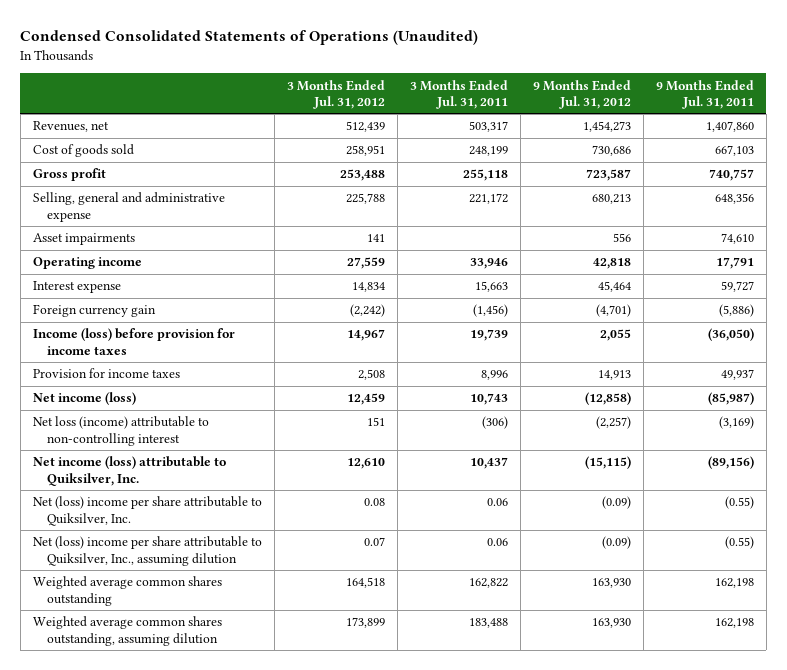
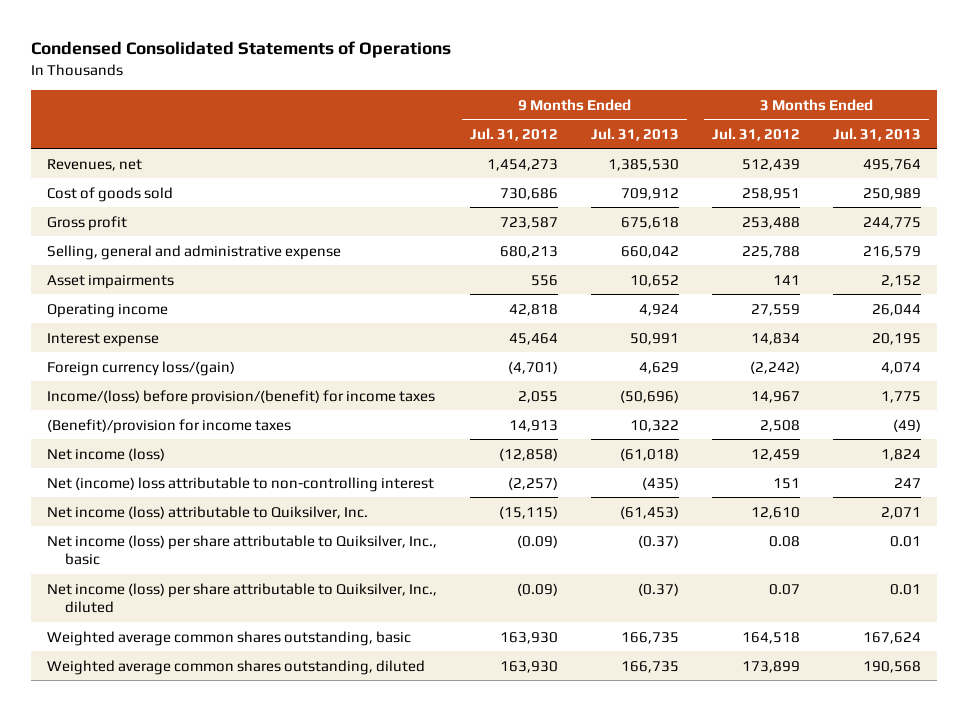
- Condensed Consolidated Statements of Operations (Unaudited)
+ Condensed Consolidated Statements of Operations
- | 3 Months Ended Jul. 31, 2012 | 3 Months Ended Jul. 31, 2011 | 9 Months Ended Jul. 31, 2012 | 9 Months Ended Jul. 31, 2011
+ | 9 Months Ended Jul. 31, 2012 | 9 Months Ended Jul. 31, 2013 | 3 Months Ended Jul. 31, 2012 | 3 Months Ended Jul. 31, 2013
- Foreign currency gain | (2,242) | (1,456) | (4,701) | (5,886)
- Income (loss) before provision for income taxes | 14,967 | 19,739 | 2,055 | (36,050)
- Provision for income taxes | 2,508 | 8,996 | 14,913 | 49,937
+ Foreign currency loss/(gain) | (4,701) | 4,629 | (2,242) | 4,074
+ Income/(loss) before provision/(benefit) for income taxes | 2,055 | (50,696) | 14,967 | 1,775
+ (Benefit)/provision for income taxes | 14,913 | 10,322 | 2,508 | (49)
- Net loss (income) attributable to non-controlling interest | 151 | (306) | (2,257) | (3,169)
+ Net (income) loss attributable to non-controlling interest | (2,257) | (435) | 151 | 247
- Net (loss) income per share attributable to Quiksilver, Inc. | 0.08 | 0.06 | (0.09) | (0.55)
- Net (loss) income per share attributable to Quiksilver, Inc., assuming dilution | 0.07 | 0.06 | (0.09) | (0.55)
- Weighted average common shares outstanding | 164,518 | 162,822 | 163,930 | 162,198
- Weighted average common shares outstanding, assuming dilution | 173,899 | 183,488 | 163,930 | 162,198
+ Net income (loss) per share attributable to Quiksilver, Inc., basic | (0.09) | (0.37) | 0.08 | 0.01
+ Net income (loss) per share attributable to Quiksilver, Inc., diluted | (0.09) | (0.37) | 0.07 | 0.01
+ Weighted average common shares outstanding, basic | 163,930 | 166,735 | 164,518 | 167,624
+ Weighted average common shares outstanding, diluted | 163,930 | 166,735 | 173,899 | 190,568

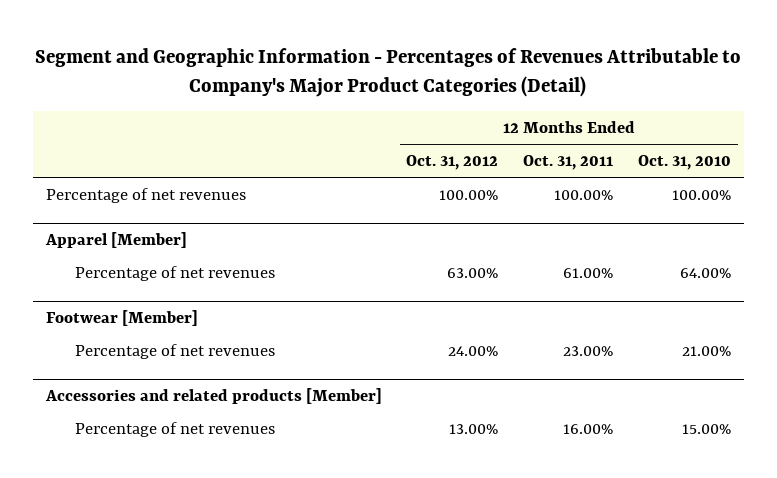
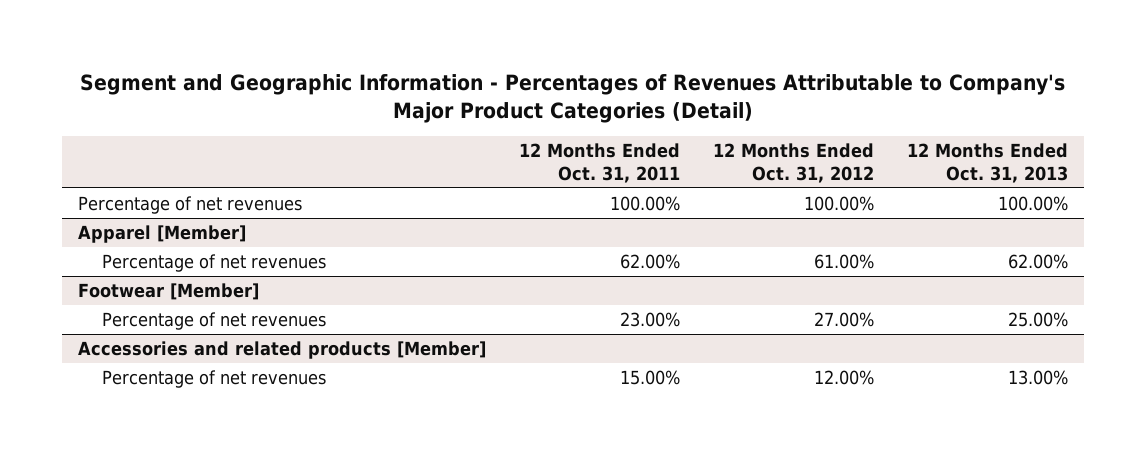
- | 12 Months Ended Oct. 31, 2012 | 12 Months Ended Oct. 31, 2011 | 12 Months Ended Oct. 31, 2010
+ | 12 Months Ended Oct. 31, 2011 | 12 Months Ended Oct. 31, 2012 | 12 Months Ended Oct. 31, 2013
@ Apparel [Member]
- Percentage of net revenues | 63.00% | 61.00% | 64.00%
+ Percentage of net revenues | 62.00% | 61.00% | 62.00%
@ Footwear [Member]
- Percentage of net revenues | 24.00% | 23.00% | 21.00%
+ Percentage of net revenues | 23.00% | 27.00% | 25.00%
@ Accessories and related products [Member]
- Percentage of net revenues | 13.00% | 16.00% | 15.00%
+ Percentage of net revenues | 15.00% | 12.00% | 13.00%

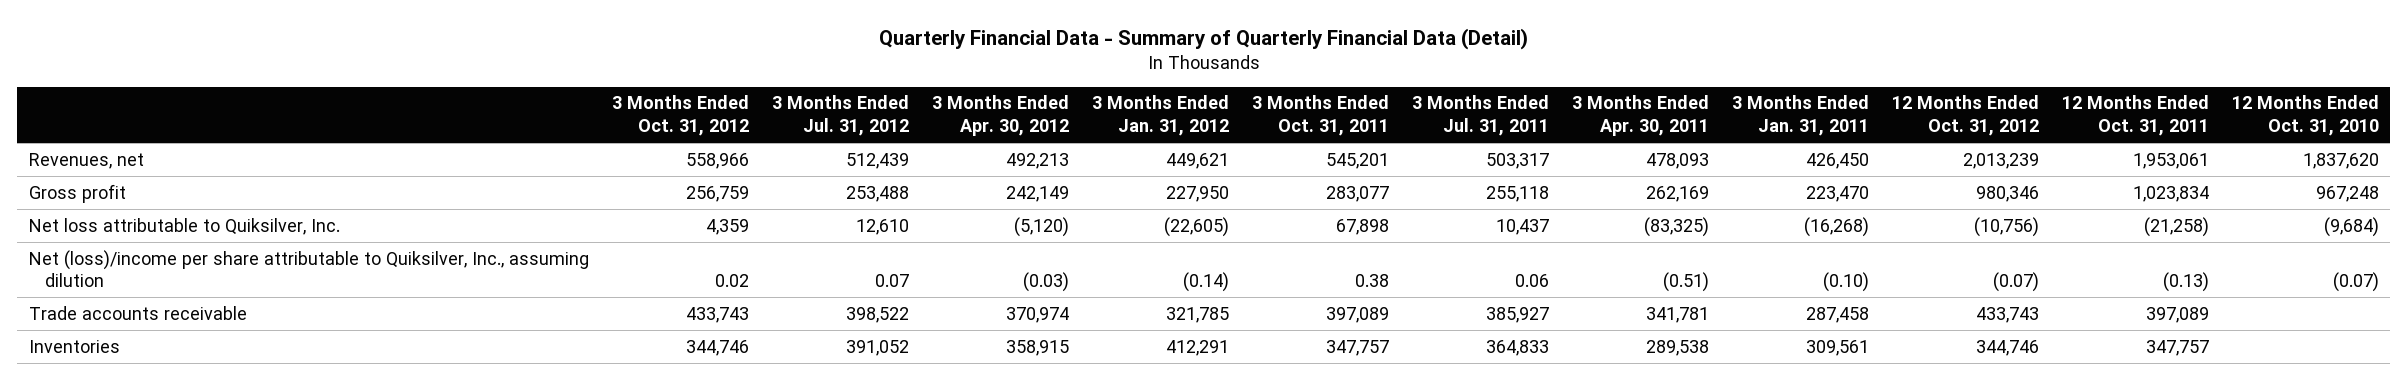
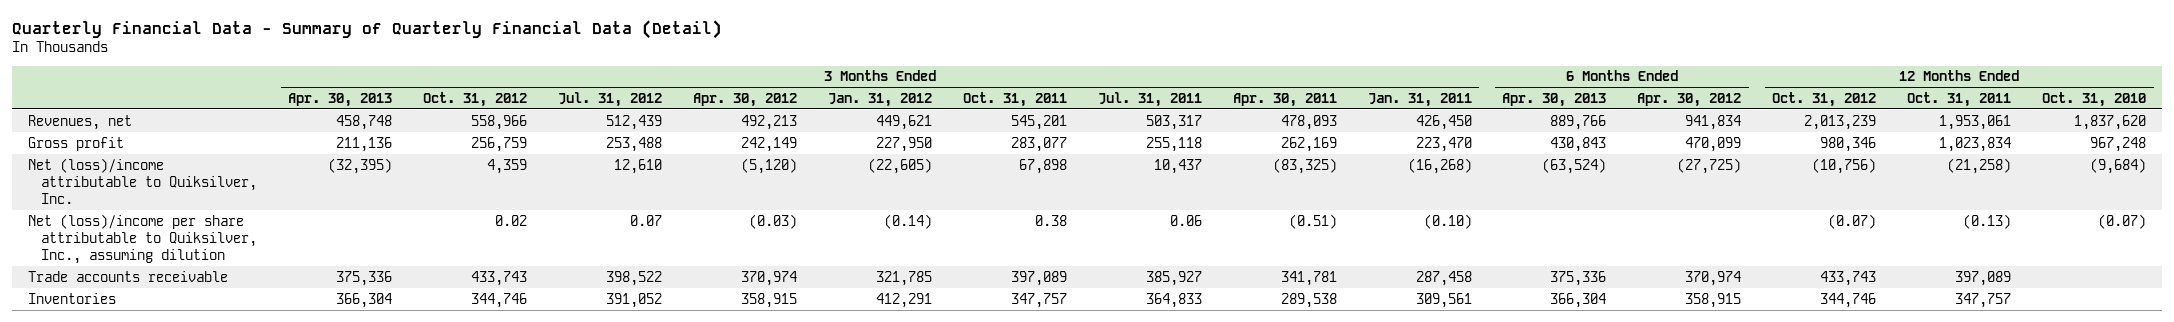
- | 3 Months Ended Oct. 31, 2012 | 3 Months Ended Jul. 31, 2012 | 3 Months Ended Apr. 30, 2012 | 3 Months Ended Jan. 31, 2012 | 3 Months Ended Oct. 31, 2011 | 3 Months Ended Jul. 31, 2011 | 3 Months Ended Apr. 30, 2011 | 3 Months Ended Jan. 31, 2011 | 12 Months Ended Oct. 31, 2012 | 12 Months Ended Oct. 31, 2011 | 12 Months Ended Oct. 31, 2010
+ | 3 Months Ended Apr. 30, 2013 | 3 Months Ended Oct. 31, 2012 | 3 Months Ended Jul. 31, 2012 | 3 Months Ended Apr. 30, 2012 | 3 Months Ended Jan. 31, 2012 | 3 Months Ended Oct. 31, 2011 | 3 Months Ended Jul. 31, 2011 | 3 Months Ended Apr. 30, 2011 | 3 Months Ended Jan. 31, 2011 | 6 Months Ended Apr. 30, 2013 | 6 Months Ended Apr. 30, 2012 | 12 Months Ended Oct. 31, 2012 | 12 Months Ended Oct. 31, 2011 | 12 Months Ended Oct. 31, 2010
- Net loss attributable to Quiksilver, Inc. | 4,359 | 12,610 | (5,120) | (22,605) | 67,898 | 10,437 | (83,325) | (16,268) | (10,756) | (21,258) | (9,684)
+ Net (loss)/income attributable to Quiksilver, Inc. | (32,395) | 4,359 | 12,610 | (5,120) | (22,605) | 67,898 | 10,437 | (83,325) | (16,268) | (63,524) | (27,725) | (10,756) | (21,258) | (9,684)

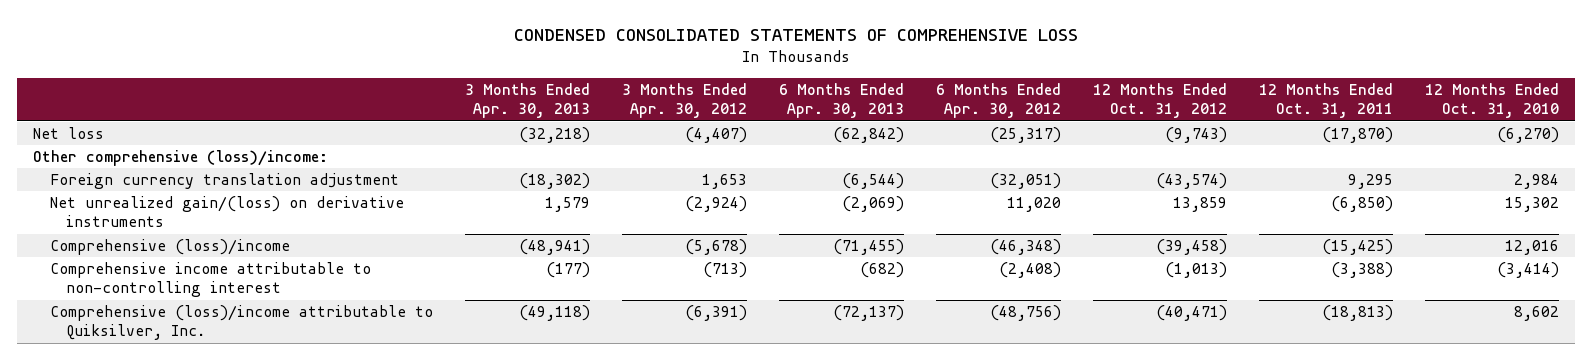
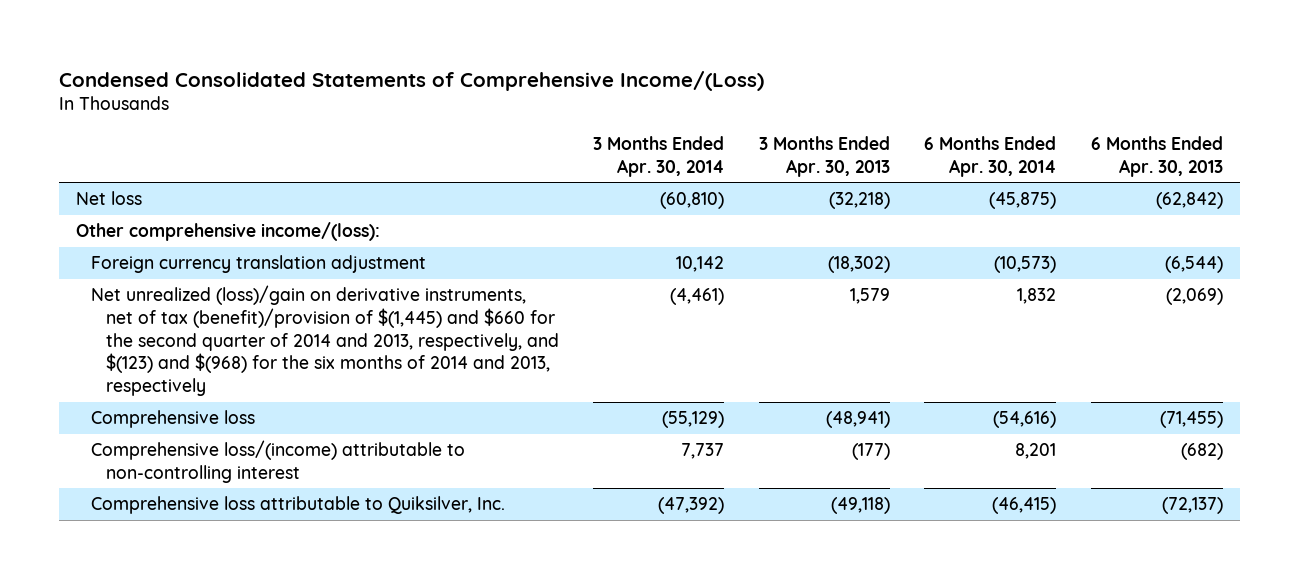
- CONDENSED CONSOLIDATED STATEMENTS OF COMPREHENSIVE LOSS
+ Condensed Consolidated Statements of Comprehensive Income/(Loss)
- | 3 Months Ended Apr. 30, 2013 | 3 Months Ended Apr. 30, 2012 | 6 Months Ended Apr. 30, 2013 | 6 Months Ended Apr. 30, 2012 | 12 Months Ended Oct. 31, 2012 | 12 Months Ended Oct. 31, 2011 | 12 Months Ended Oct. 31, 2010
+ | 3 Months Ended Apr. 30, 2014 | 3 Months Ended Apr. 30, 2013 | 6 Months Ended Apr. 30, 2014 | 6 Months Ended Apr. 30, 2013
- Other comprehensive (loss)/income:
+ Other comprehensive income/(loss):
- Net unrealized gain/(loss) on derivative instruments | 1,579 | (2,924) | (2,069) | 11,020 | 13,859 | (6,850) | 15,302
- Comprehensive (loss)/income | (48,941) | (5,678) | (71,455) | (46,348) | (39,458) | (15,425) | 12,016
- Comprehensive income attributable to non-controlling interest | (177) | (713) | (682) | (2,408) | (1,013) | (3,388) | (3,414)
- Comprehensive (loss)/income attributable to Quiksilver, Inc. | (49,118) | (6,391) | (72,137) | (48,756) | (40,471) | (18,813) | 8,602
+ Net unrealized (loss)/gain on derivative instruments, net of tax (benefit)/provision of $(1,445) and $660 for the second quarter of 2014 and 2013, respectively, and $(123) and $(968) for the six months of 2014 and 2013, respectively | (4,461) | 1,579 | 1,832 | (2,069)
+ Comprehensive loss | (55,129) | (48,941) | (54,616) | (71,455)
+ Comprehensive loss/(income) attributable to non-controlling interest | 7,737 | (177) | 8,201 | (682)
+ Comprehensive loss attributable to Quiksilver, Inc. | (47,392) | (49,118) | (46,415) | (72,137)

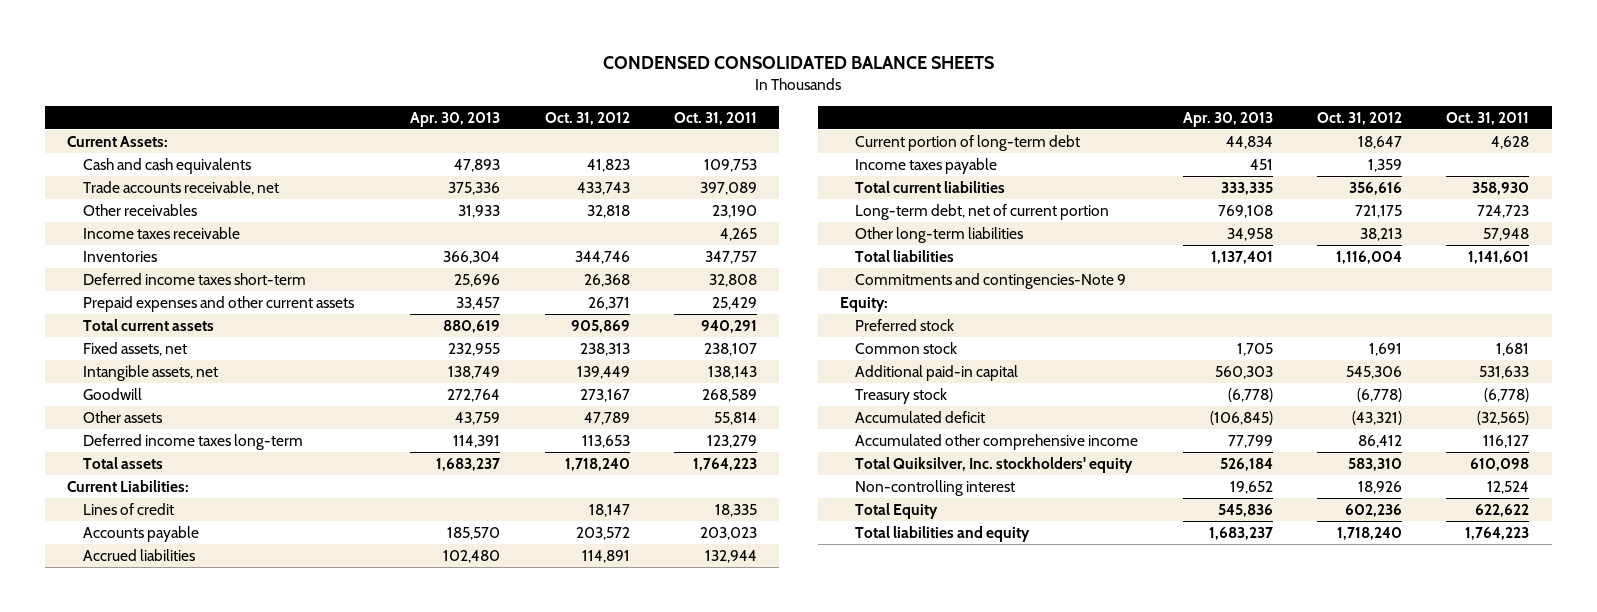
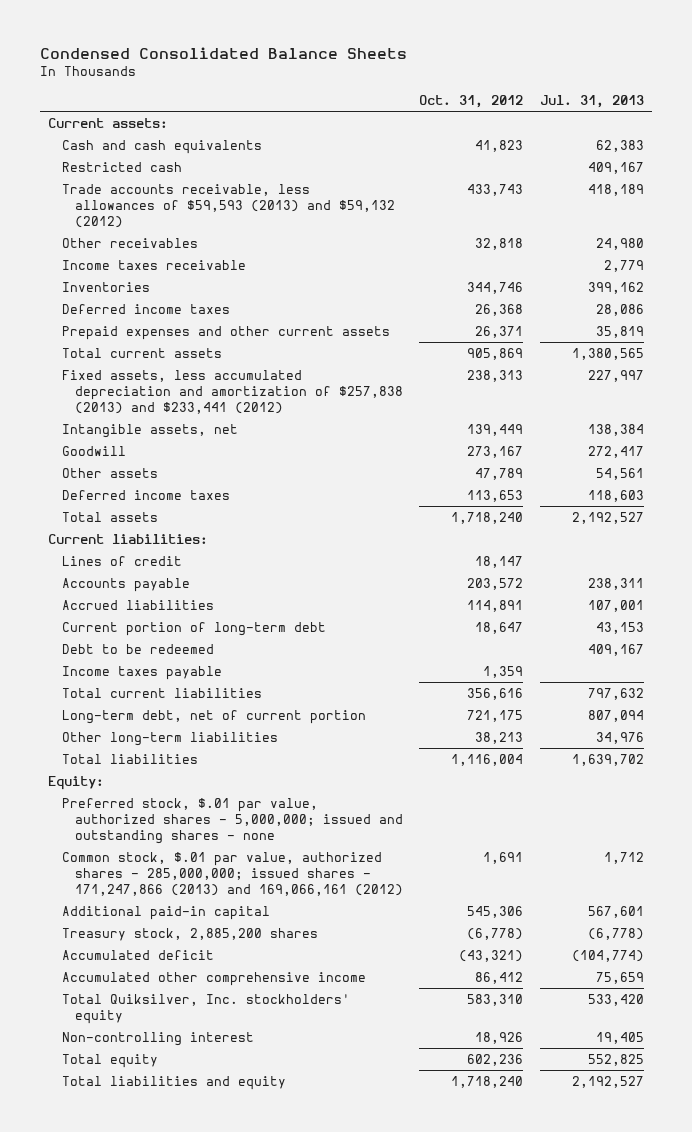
- CONDENSED CONSOLIDATED BALANCE SHEETS
+ Condensed Consolidated Balance Sheets
- | Apr. 30, 2013 | Oct. 31, 2012 | Oct. 31, 2011
+ | Oct. 31, 2012 | Jul. 31, 2013
- Current Assets:
+ Current assets:
- Trade accounts receivable, net | 375,336 | 433,743 | 397,089
+ Restricted cash | | 409,167
+ Trade accounts receivable, less allowances of $59,593 (2013) and $59,132 (2012) | 433,743 | 418,189
- Deferred income taxes short-term | 25,696 | 26,368 | 32,808
+ Deferred income taxes | 26,368 | 28,086
- Fixed assets, net | 232,955 | 238,313 | 238,107
+ Fixed assets, less accumulated depreciation and amortization of $257,838 (2013) and $233,441 (2012) | 238,313 | 227,997
- Deferred income taxes long-term | 114,391 | 113,653 | 123,279
+ Deferred income taxes | 113,653 | 118,603
- Current Liabilities:
+ Current liabilities:
+ Debt to be redeemed | | 409,167
- Commitments and contingencies-Note 9
- Preferred stock
- Common stock | 1,705 | 1,691 | 1,681
+ Preferred stock, $.01 par value, authorized shares - 5,000,000; issued and outstanding shares - none
+ Common stock, $.01 par value, authorized shares - 285,000,000; issued shares - 171,247,866 (2013) and 169,066,161 (2012) | 1,691 | 1,712
- Treasury stock | (6,778) | (6,778) | (6,778)
+ Treasury stock, 2,885,200 shares | (6,778) | (6,778)
- Total Equity | 545,836 | 602,236 | 622,622
+ Total equity | 602,236 | 552,825

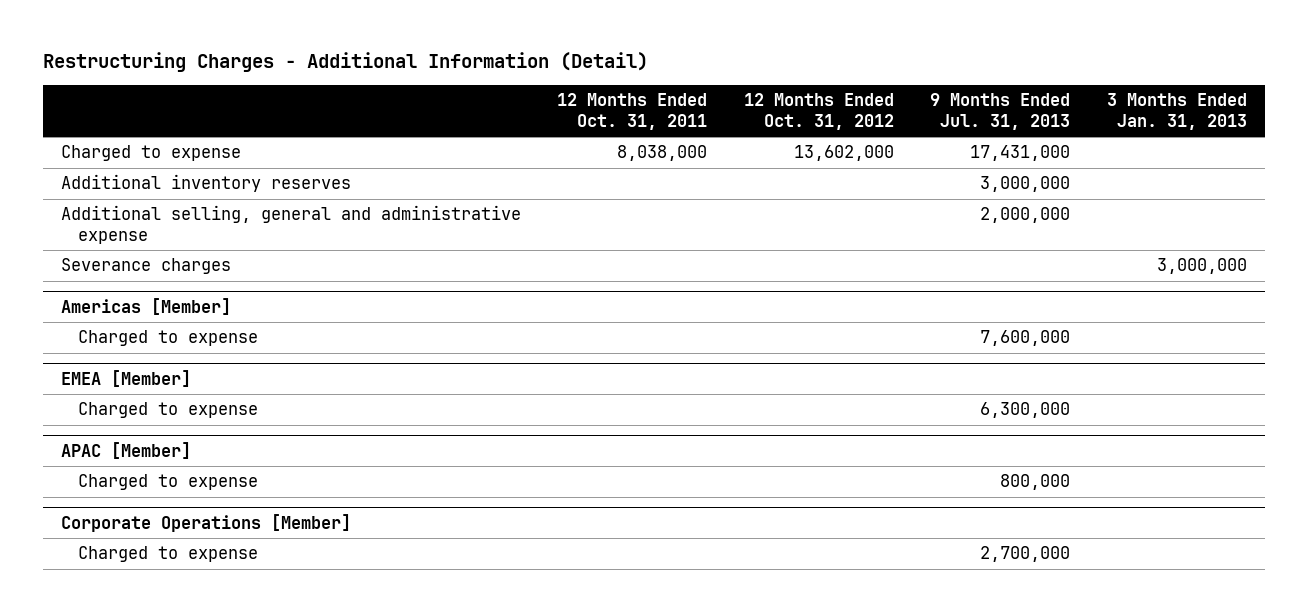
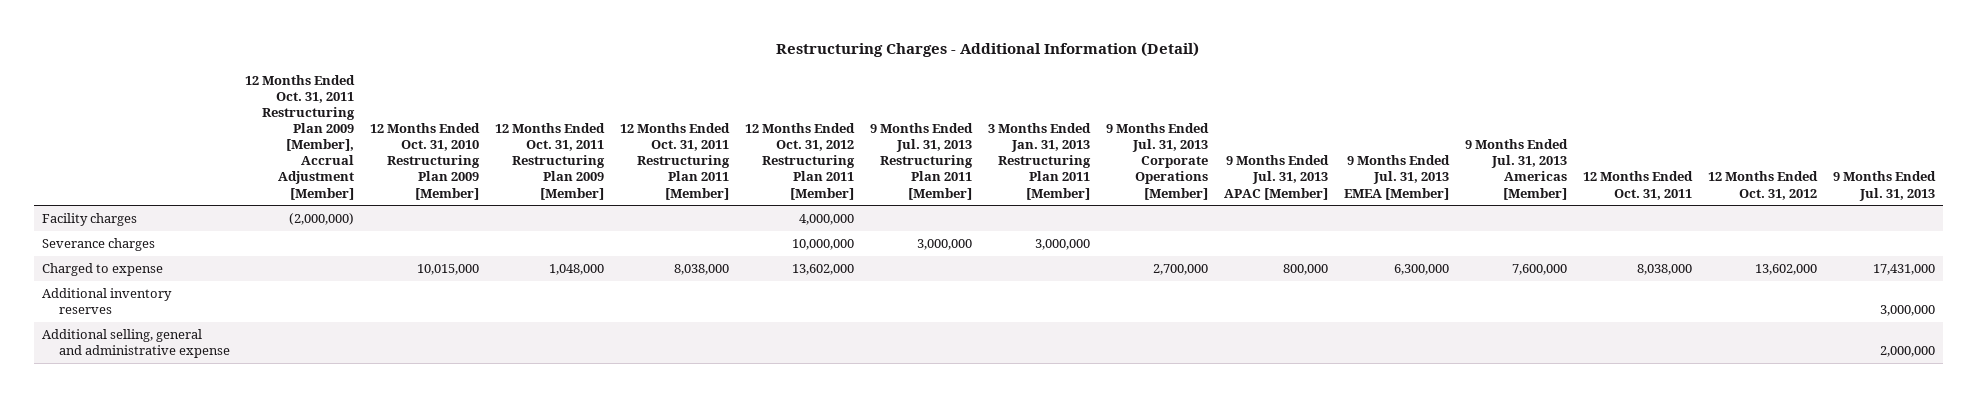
- | 12 Months Ended Oct. 31, 2011 | 12 Months Ended Oct. 31, 2012 | 9 Months Ended Jul. 31, 2013 | 3 Months Ended Jan. 31, 2013
+ | 12 Months Ended Oct. 31, 2011 Restructuring Plan 2009 [Member], Accrual Adjustment [Member] | 12 Months Ended Oct. 31, 2010 Restructuring Plan 2009 [Member] | 12 Months Ended Oct. 31, 2011 Restructuring Plan 2009 [Member] | 12 Months Ended Oct. 31, 2011 Restructuring Plan 2011 [Member] | 12 Months Ended Oct. 31, 2012 Restructuring Plan 2011 [Member] | 9 Months Ended Jul. 31, 2013 Restructuring Plan 2011 [Member] | 3 Months Ended Jan. 31, 2013 Restructuring Plan 2011 [Member] | 9 Months Ended Jul. 31, 2013 Corporate Operations [Member] | 9 Months Ended Jul. 31, 2013 APAC [Member] | 9 Months Ended Jul. 31, 2013 EMEA [Member] | 9 Months Ended Jul. 31, 2013 Americas [Member] | 12 Months Ended Oct. 31, 2011 | 12 Months Ended Oct. 31, 2012 | 9 Months Ended Jul. 31, 2013
+ Facility charges | (2,000,000) | | | | 4,000,000 | | | | | | | | |
moved up: Severance charges | | | | | 10,000,000 | 3,000,000 | 3,000,000 | | | | | | |
- Americas [Member]
- Charged to expense | | | 7,600,000 |
- EMEA [Member]
- Charged to expense | | | 6,300,000 |
- APAC [Member]
- Charged to expense | | | 800,000 |
- Corporate Operations [Member]
- Charged to expense | | | 2,700,000 |

